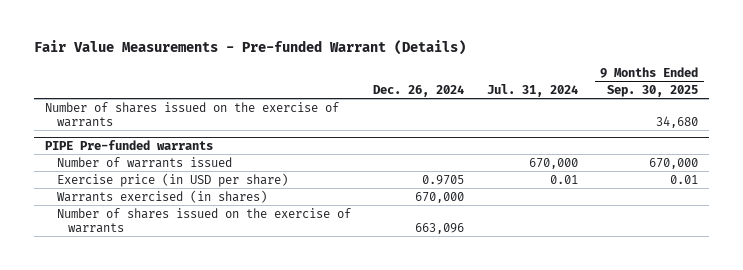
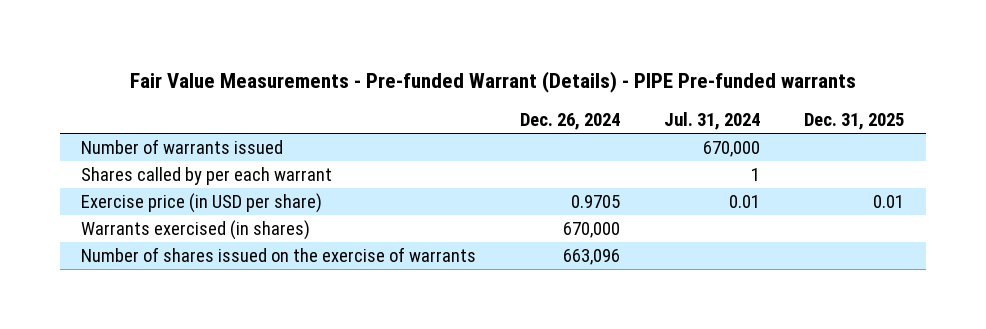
- Fair Value Measurements - Pre-funded Warrant (Details)
+ Fair Value Measurements - Pre-funded Warrant (Details) - PIPE Pre-funded warrants
- | Dec. 26, 2024 | Jul. 31, 2024 | 9 Months Ended Sep. 30, 2025
+ | Dec. 26, 2024 | Jul. 31, 2024 | Dec. 31, 2025
- Number of shares issued on the exercise of warrants | | | 34,680
- PIPE Pre-funded warrants
+ Shares called by per each warrant | | 1 |

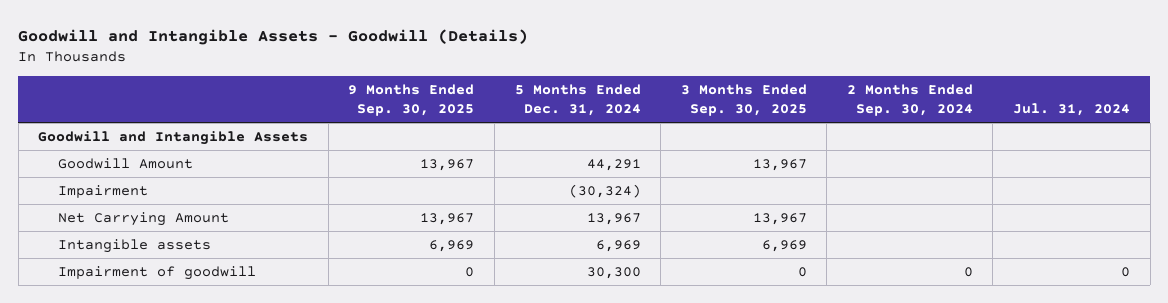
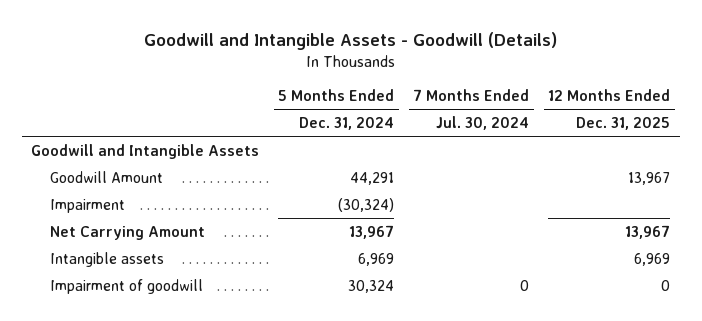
- | 9 Months Ended Sep. 30, 2025 | 5 Months Ended Dec. 31, 2024 | 3 Months Ended Sep. 30, 2025 | 2 Months Ended Sep. 30, 2024 | Jul. 31, 2024
+ | 5 Months Ended Dec. 31, 2024 | 7 Months Ended Jul. 30, 2024 | 12 Months Ended Dec. 31, 2025
- Impairment of goodwill | 0 | 30,300 | 0 | 0 | 0
+ Impairment of goodwill | 30,324 | 0 | 0

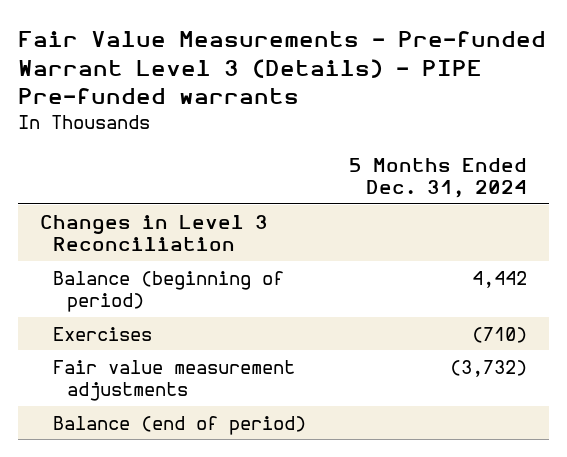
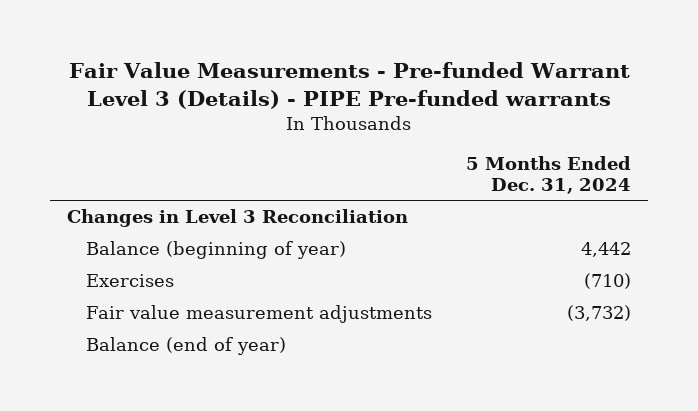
- Balance (beginning of period) | 4,442
+ Balance (beginning of year) | 4,442
- Balance (end of period)
+ Balance (end of year)

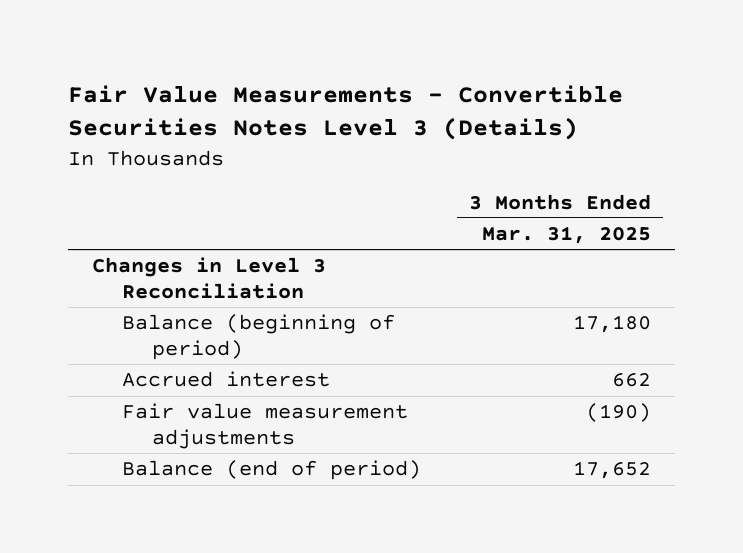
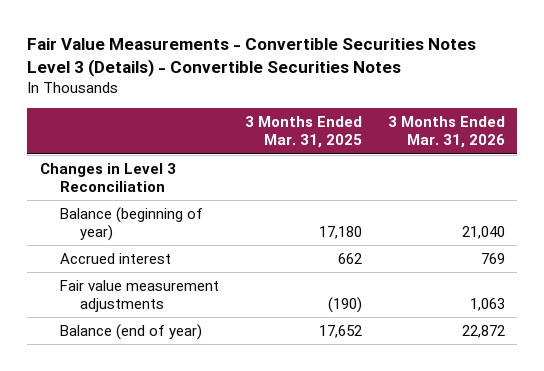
- Fair Value Measurements - Convertible Securities Notes Level 3 (Details)
+ Fair Value Measurements - Convertible Securities Notes Level 3 (Details) - Convertible Securities Notes
- | 3 Months Ended Mar. 31, 2025
+ | 3 Months Ended Mar. 31, 2025 | 3 Months Ended Mar. 31, 2026
- Balance (beginning of period) | 17,180
+ Balance (beginning of year) | 17,180 | 21,040
- Balance (end of period) | 17,652
+ Balance (end of year) | 17,652 | 22,872

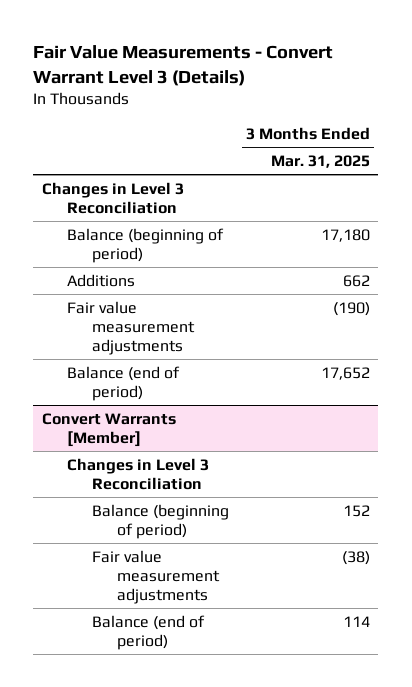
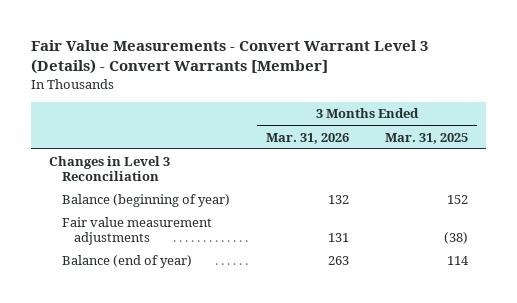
- Fair Value Measurements - Convert Warrant Level 3 (Details)
+ Fair Value Measurements - Convert Warrant Level 3 (Details) - Convert Warrants [Member]
- | 3 Months Ended Mar. 31, 2025
+ | 3 Months Ended Mar. 31, 2026 | 3 Months Ended Mar. 31, 2025
- Balance (beginning of period) | 17,180
- Additions | 662
- Fair value measurement adjustments | (190)
- Balance (end of period) | 17,652
- Convert Warrants [Member]
- Changes in Level 3 Reconciliation
- Balance (beginning of period) | 152
+ Balance (beginning of year) | 132 | 152
- Balance (end of period) | 114
+ Balance (end of year) | 263 | 114

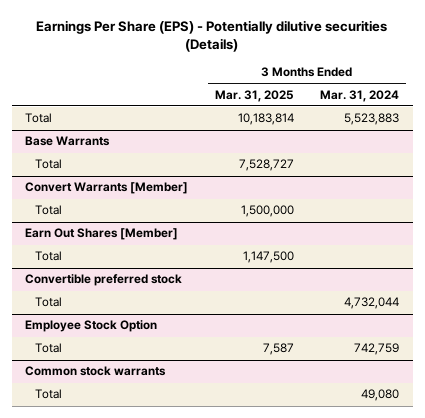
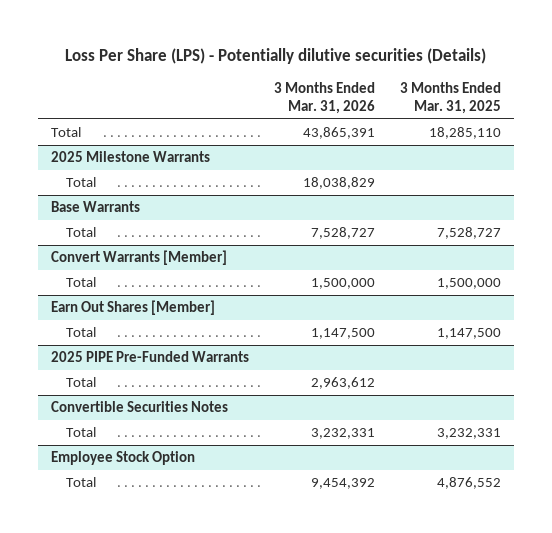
- Earnings Per Share (EPS) - Potentially dilutive securities (Details)
+ Loss Per Share (LPS) - Potentially dilutive securities (Details)
- | 3 Months Ended Mar. 31, 2025 | 3 Months Ended Mar. 31, 2024
+ | 3 Months Ended Mar. 31, 2026 | 3 Months Ended Mar. 31, 2025
- Total | 10,183,814 | 5,523,883
+ Total | 43,865,391 | 18,285,110
+ 2025 Milestone Warrants
+ Total | 18,038,829 |
- Convertible preferred stock
+ 2025 PIPE Pre-Funded Warrants
+ Convertible Securities Notes
+ Total | 3,232,331 | 3,232,331
@ Employee Stock Option
- Total | 7,587 | 742,759
- Common stock warrants
- Total | | 49,080
@ Employee Stock Option
+ Total | 9,454,392 | 4,876,552

